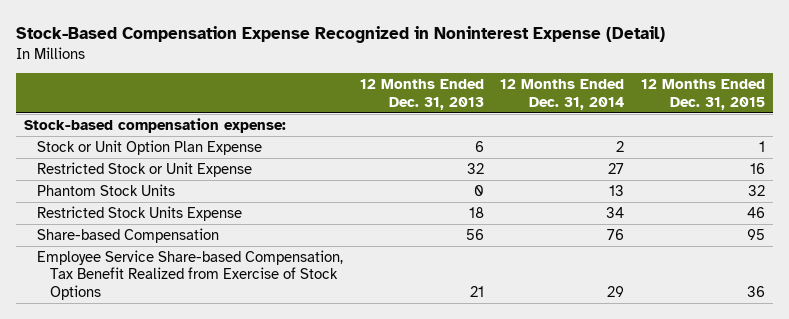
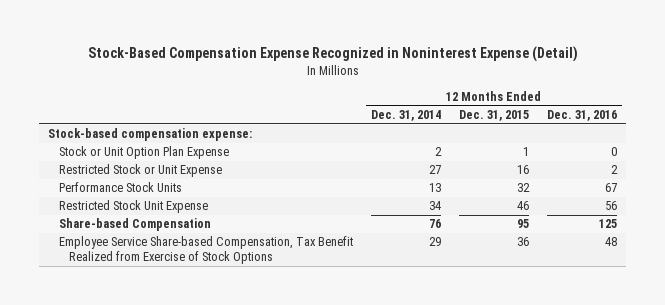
- | 12 Months Ended Dec. 31, 2013 | 12 Months Ended Dec. 31, 2014 | 12 Months Ended Dec. 31, 2015
+ | 12 Months Ended Dec. 31, 2014 | 12 Months Ended Dec. 31, 2015 | 12 Months Ended Dec. 31, 2016
- Phantom Stock Units | 0 | 13 | 32
- Restricted Stock Units Expense | 18 | 34 | 46
+ Performance Stock Units | 13 | 32 | 67
+ Restricted Stock Unit Expense | 34 | 46 | 56

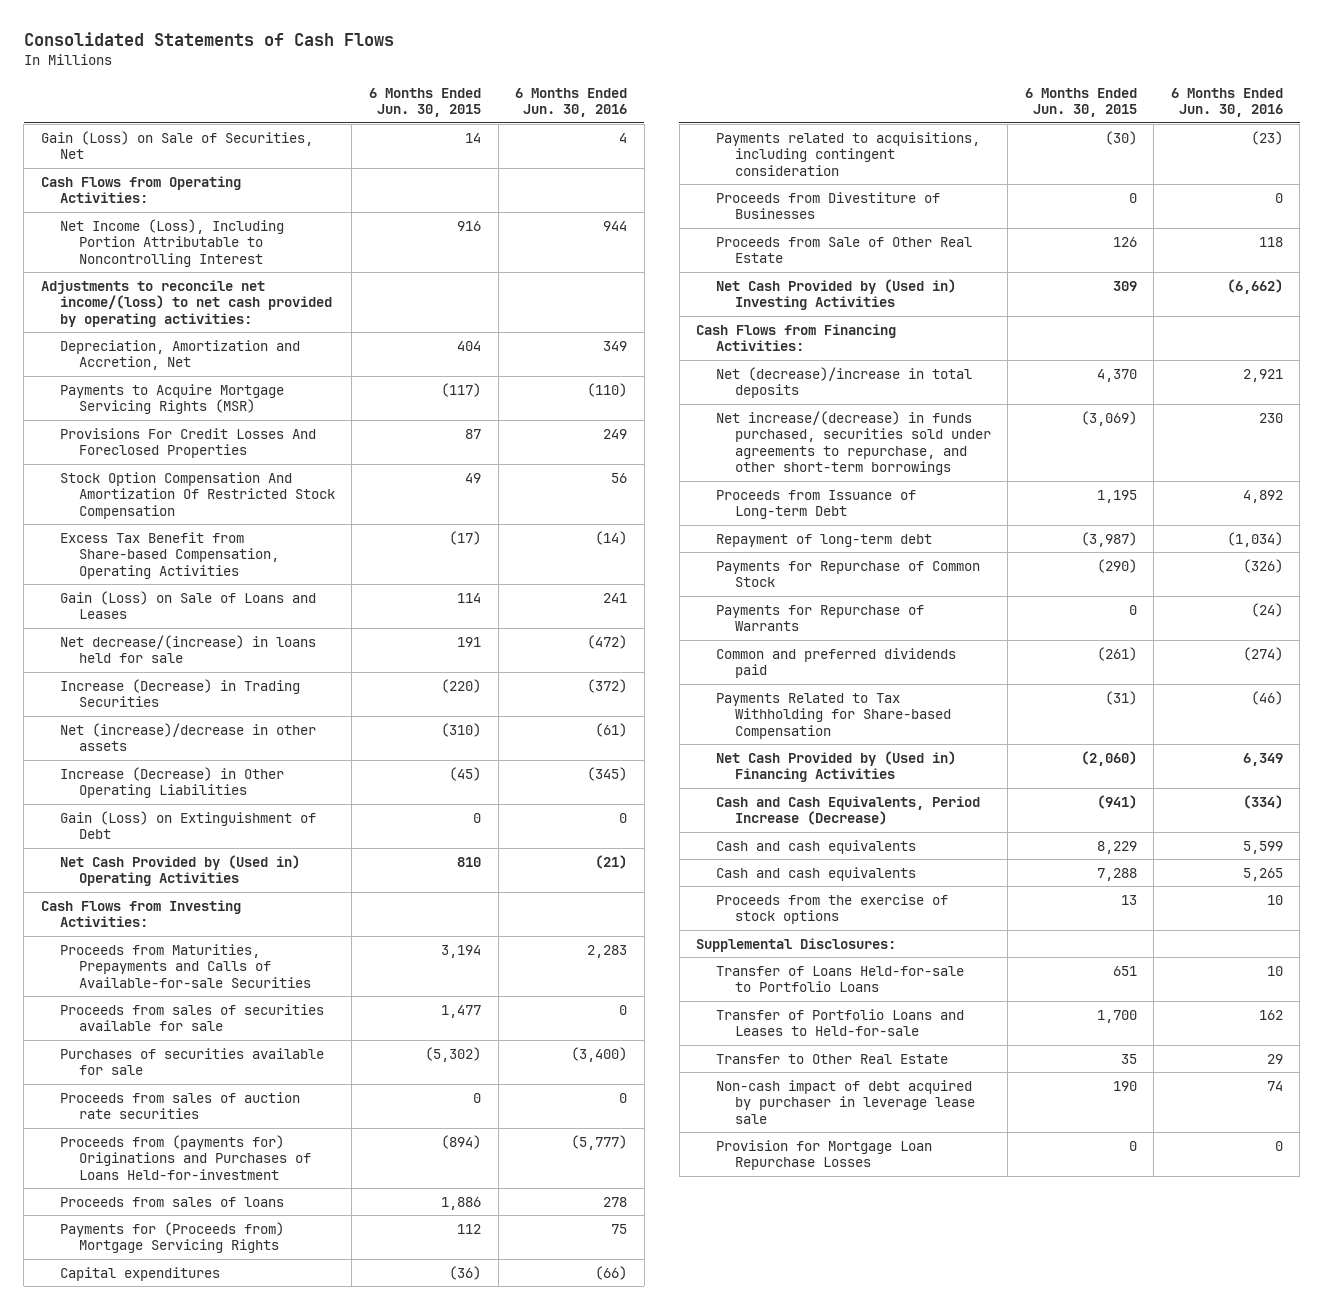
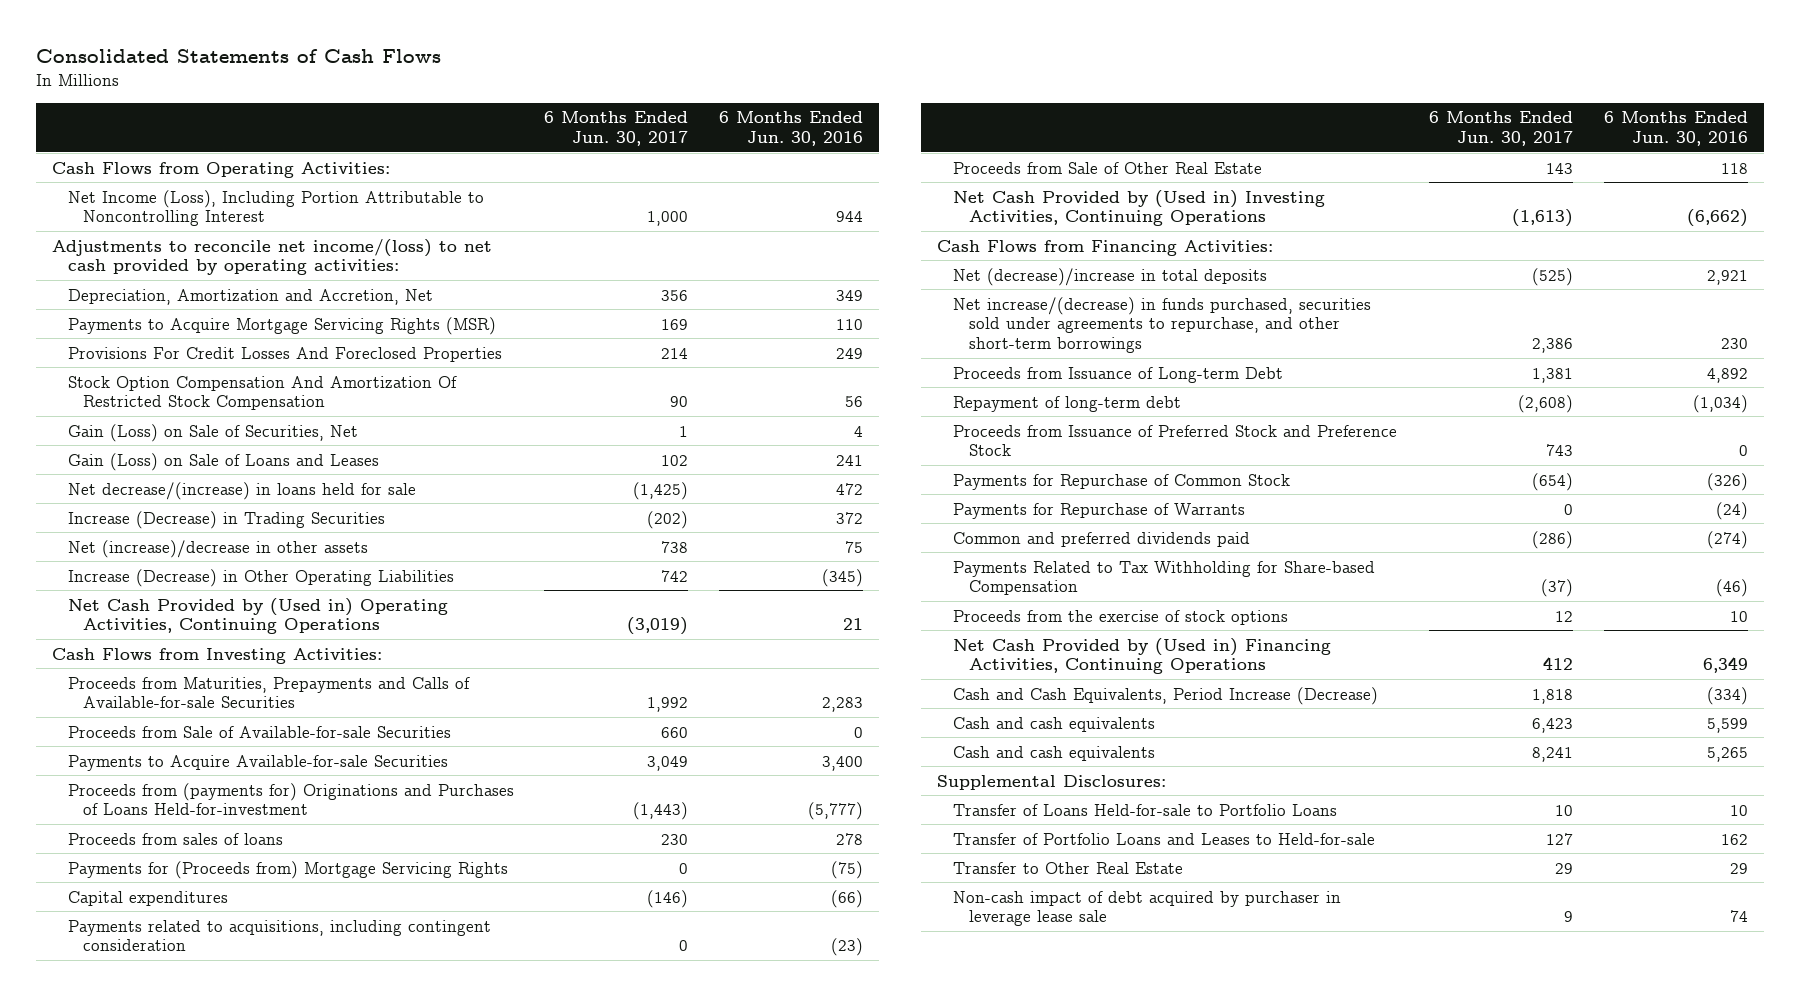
- | 6 Months Ended Jun. 30, 2015 | 6 Months Ended Jun. 30, 2016
+ | 6 Months Ended Jun. 30, 2017 | 6 Months Ended Jun. 30, 2016
- Payments to Acquire Mortgage Servicing Rights (MSR) | (117) | (110)
+ Payments to Acquire Mortgage Servicing Rights (MSR) | 169 | 110
- Excess Tax Benefit from Share-based Compensation, Operating Activities | (17) | (14)
moved down: Gain (Loss) on Sale of Securities, Net | 1 | 4
- Net decrease/(increase) in loans held for sale | 191 | (472)
- Increase (Decrease) in Trading Securities | (220) | (372)
- Net (increase)/decrease in other assets | (310) | (61)
+ Net decrease/(increase) in loans held for sale | (1,425) | 472
+ Increase (Decrease) in Trading Securities | (202) | 372
+ Net (increase)/decrease in other assets | 738 | 75
- Gain (Loss) on Extinguishment of Debt | 0 | 0
- Net Cash Provided by (Used in) Operating Activities | 810 | (21)
+ Net Cash Provided by (Used in) Operating Activities, Continuing Operations | (3,019) | 21
- Proceeds from sales of securities available for sale | 1,477 | 0
- Purchases of securities available for sale | (5,302) | (3,400)
- Proceeds from sales of auction rate securities | 0 | 0
+ Proceeds from Sale of Available-for-sale Securities | 660 | 0
+ Payments to Acquire Available-for-sale Securities | 3,049 | 3,400
- Payments for (Proceeds from) Mortgage Servicing Rights | 112 | 75
+ Payments for (Proceeds from) Mortgage Servicing Rights | 0 | (75)
- Proceeds from Divestiture of Businesses | 0 | 0
- Net Cash Provided by (Used in) Investing Activities | 309 | (6,662)
+ Net Cash Provided by (Used in) Investing Activities, Continuing Operations | (1,613) | (6,662)
+ Proceeds from Issuance of Preferred Stock and Preference Stock | 743 | 0
- Net Cash Provided by (Used in) Financing Activities | (2,060) | 6,349
moved up: Proceeds from the exercise of stock options | 12 | 10
+ Net Cash Provided by (Used in) Financing Activities, Continuing Operations | 412 | 6,349
- Provision for Mortgage Loan Repurchase Losses | 0 | 0

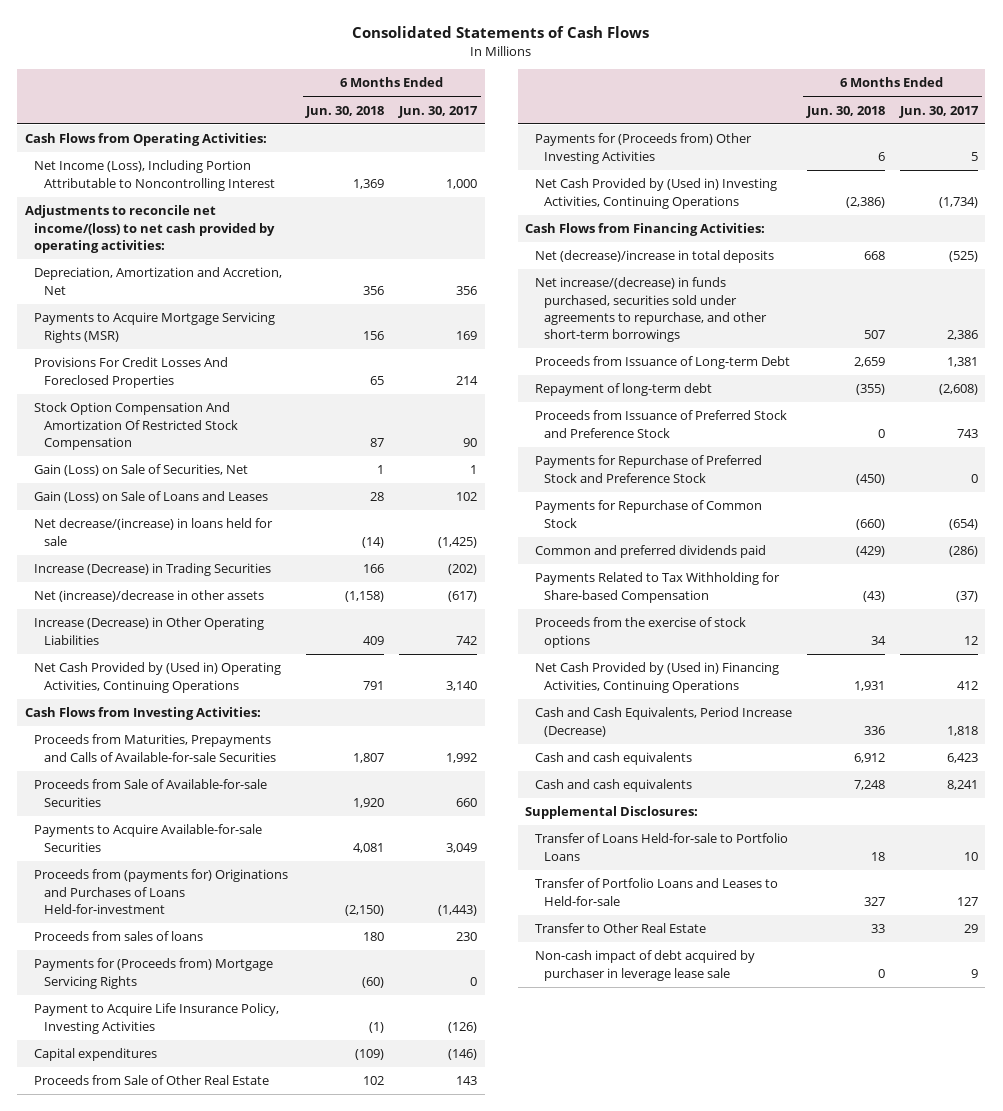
- | 6 Months Ended Jun. 30, 2017 | 6 Months Ended Jun. 30, 2016
+ | 6 Months Ended Jun. 30, 2018 | 6 Months Ended Jun. 30, 2017
- Net (increase)/decrease in other assets | 738 | 75
+ Net (increase)/decrease in other assets | (1,158) | (617)
- Net Cash Provided by (Used in) Operating Activities, Continuing Operations | (3,019) | 21
+ Net Cash Provided by (Used in) Operating Activities, Continuing Operations | 791 | 3,140
+ Payment to Acquire Life Insurance Policy, Investing Activities | (1) | (126)
- Payments related to acquisitions, including contingent consideration | 0 | (23)
- Net Cash Provided by (Used in) Investing Activities, Continuing Operations | (1,613) | (6,662)
+ Payments for (Proceeds from) Other Investing Activities | 6 | 5
+ Net Cash Provided by (Used in) Investing Activities, Continuing Operations | (2,386) | (1,734)
+ Payments for Repurchase of Preferred Stock and Preference Stock | (450) | 0
- Payments for Repurchase of Warrants | 0 | (24)

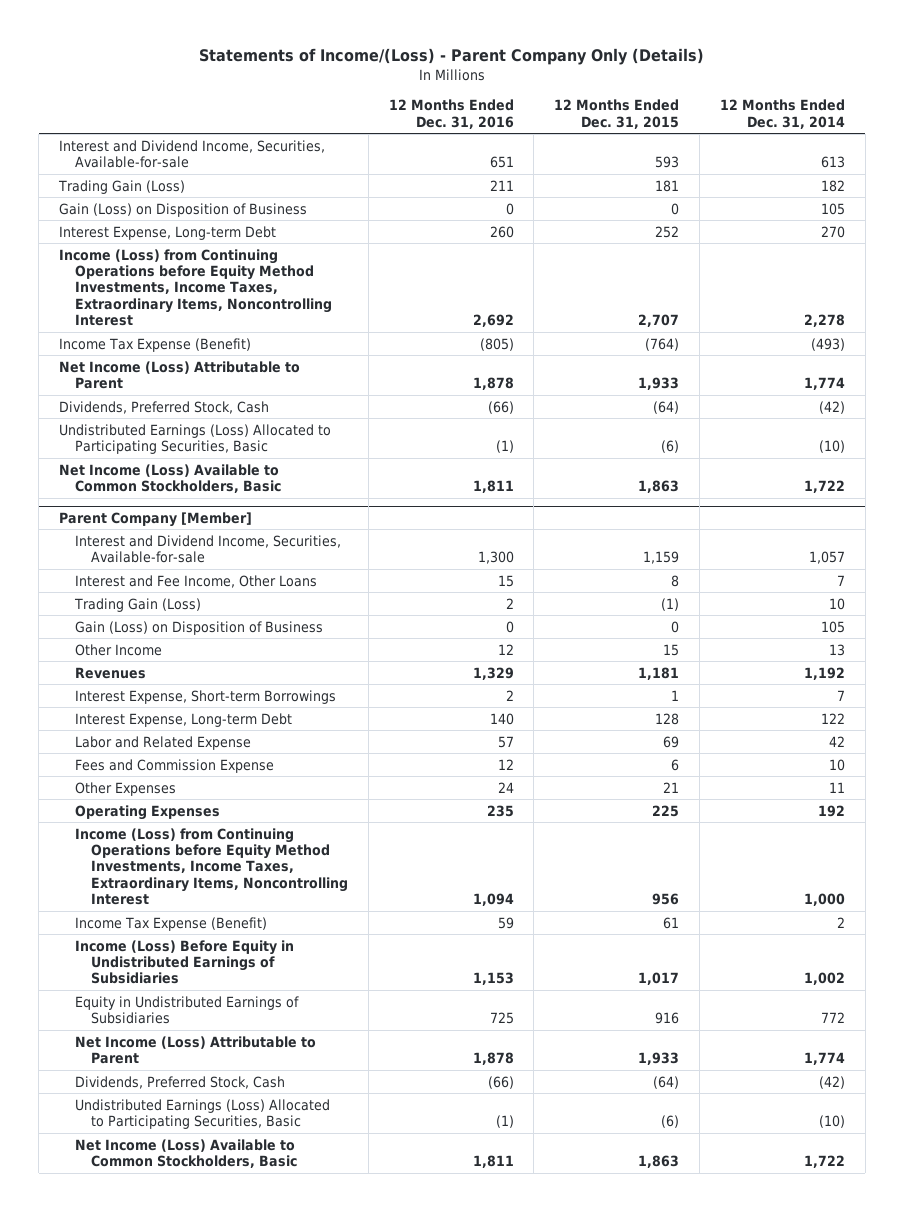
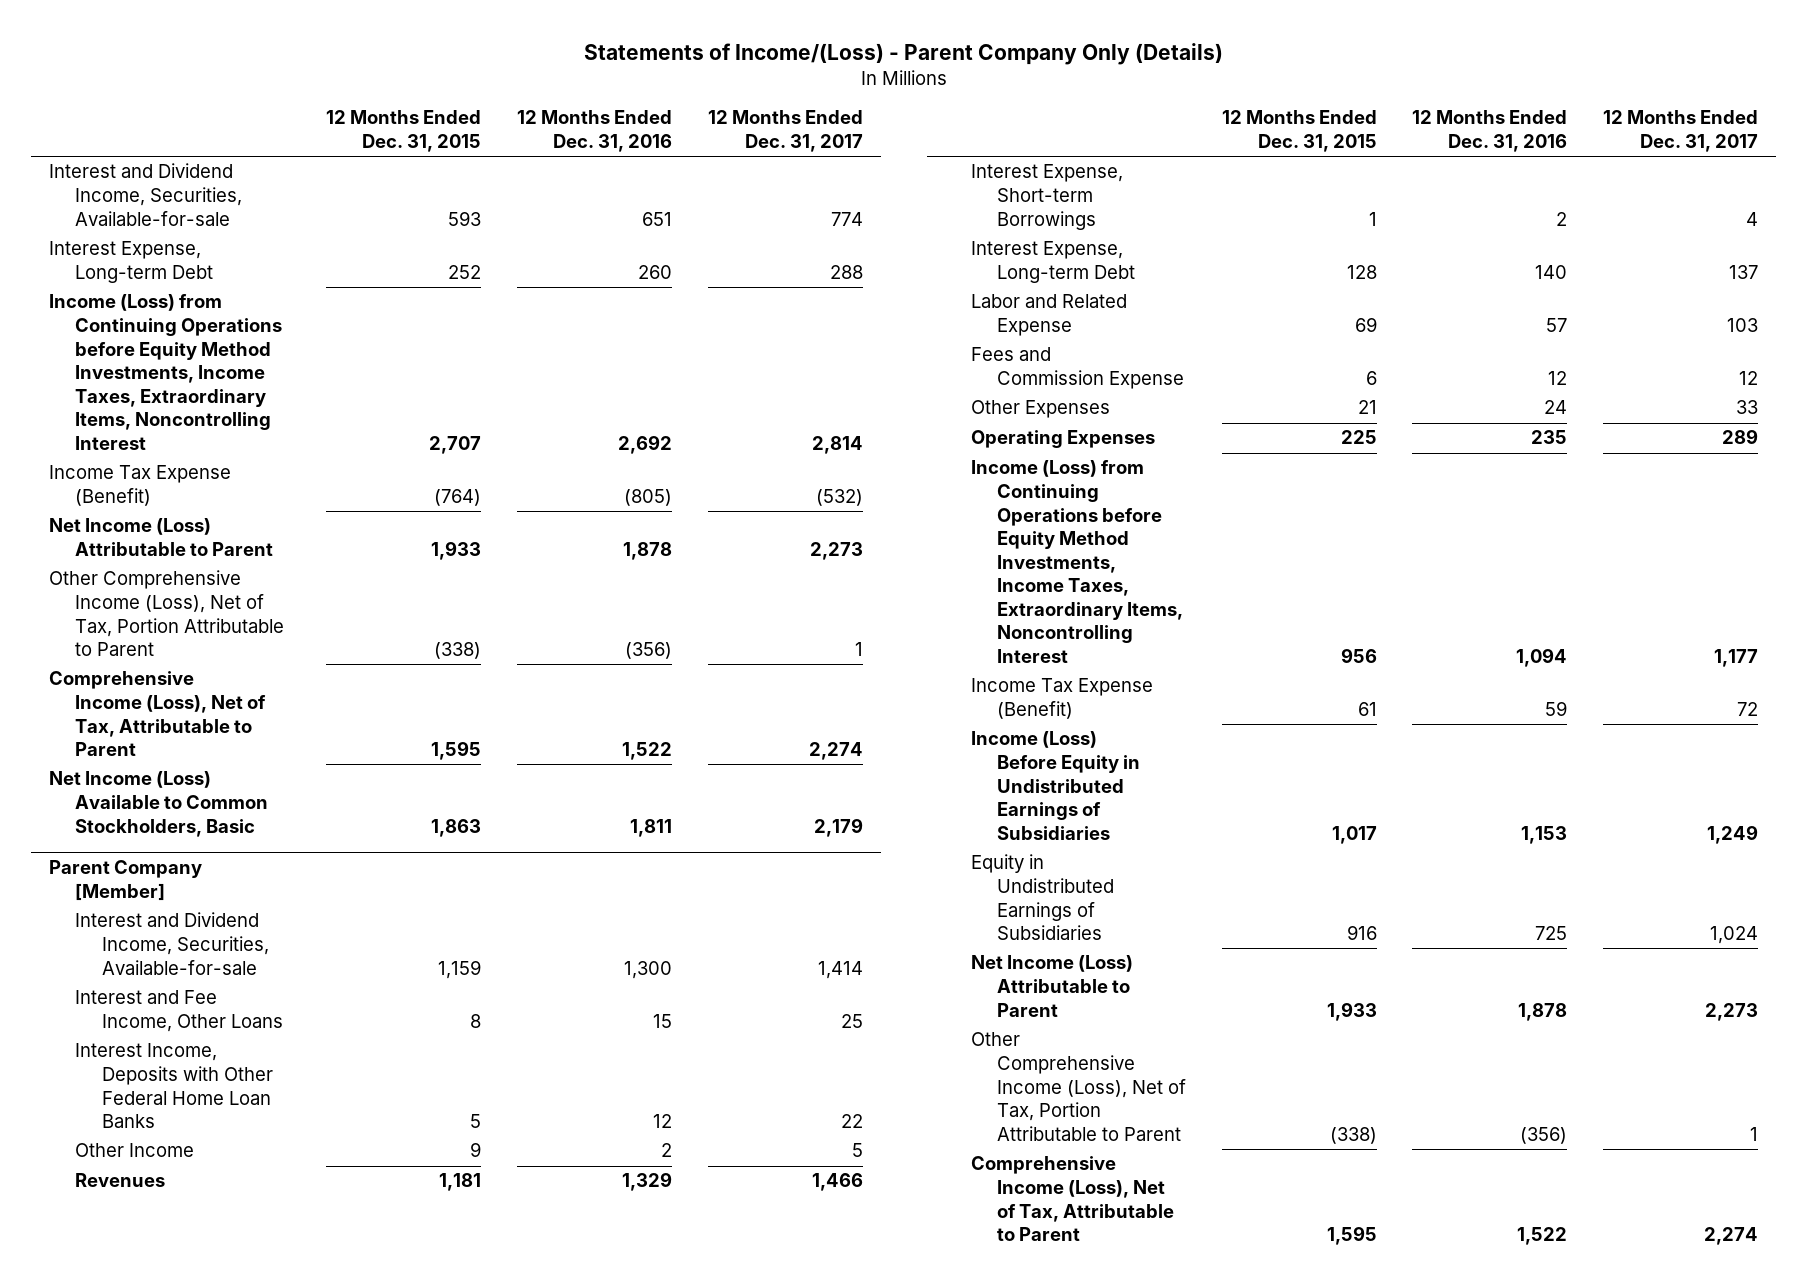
- | 12 Months Ended Dec. 31, 2016 | 12 Months Ended Dec. 31, 2015 | 12 Months Ended Dec. 31, 2014
+ | 12 Months Ended Dec. 31, 2015 | 12 Months Ended Dec. 31, 2016 | 12 Months Ended Dec. 31, 2017
- Trading Gain (Loss) | 211 | 181 | 182
- Gain (Loss) on Disposition of Business | 0 | 0 | 105
- Dividends, Preferred Stock, Cash | (66) | (64) | (42)
- Undistributed Earnings (Loss) Allocated to Participating Securities, Basic | (1) | (6) | (10)
+ Other Comprehensive Income (Loss), Net of Tax, Portion Attributable to Parent | (338) | (356) | 1
+ Comprehensive Income (Loss), Net of Tax, Attributable to Parent | 1,595 | 1,522 | 2,274
@ Parent Company [Member]
- Trading Gain (Loss) | 2 | (1) | 10
- Gain (Loss) on Disposition of Business | 0 | 0 | 105
- Other Income | 12 | 15 | 13
+ Interest Income, Deposits with Other Federal Home Loan Banks | 5 | 12 | 22
+ Other Income | 9 | 2 | 5
- Dividends, Preferred Stock, Cash | (66) | (64) | (42)
- Undistributed Earnings (Loss) Allocated to Participating Securities, Basic | (1) | (6) | (10)
- Net Income (Loss) Available to Common Stockholders, Basic | 1,811 | 1,863 | 1,722
+ Other Comprehensive Income (Loss), Net of Tax, Portion Attributable to Parent | (338) | (356) | 1
+ Comprehensive Income (Loss), Net of Tax, Attributable to Parent | 1,595 | 1,522 | 2,274

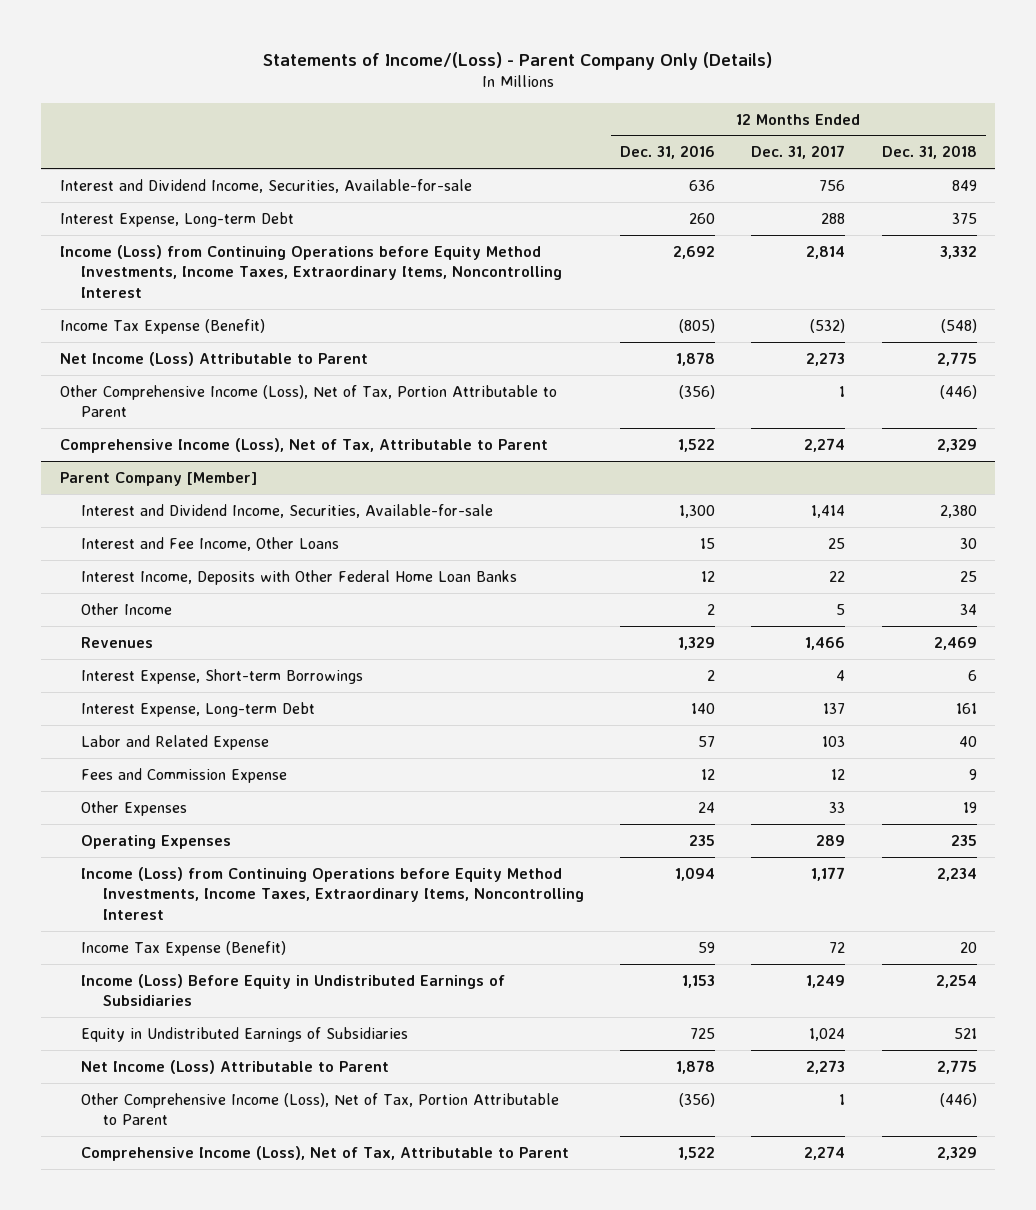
- | 12 Months Ended Dec. 31, 2015 | 12 Months Ended Dec. 31, 2016 | 12 Months Ended Dec. 31, 2017
+ | 12 Months Ended Dec. 31, 2016 | 12 Months Ended Dec. 31, 2017 | 12 Months Ended Dec. 31, 2018
- Interest and Dividend Income, Securities, Available-for-sale | 593 | 651 | 774
+ Interest and Dividend Income, Securities, Available-for-sale | 636 | 756 | 849
- Net Income (Loss) Available to Common Stockholders, Basic | 1,863 | 1,811 | 2,179

